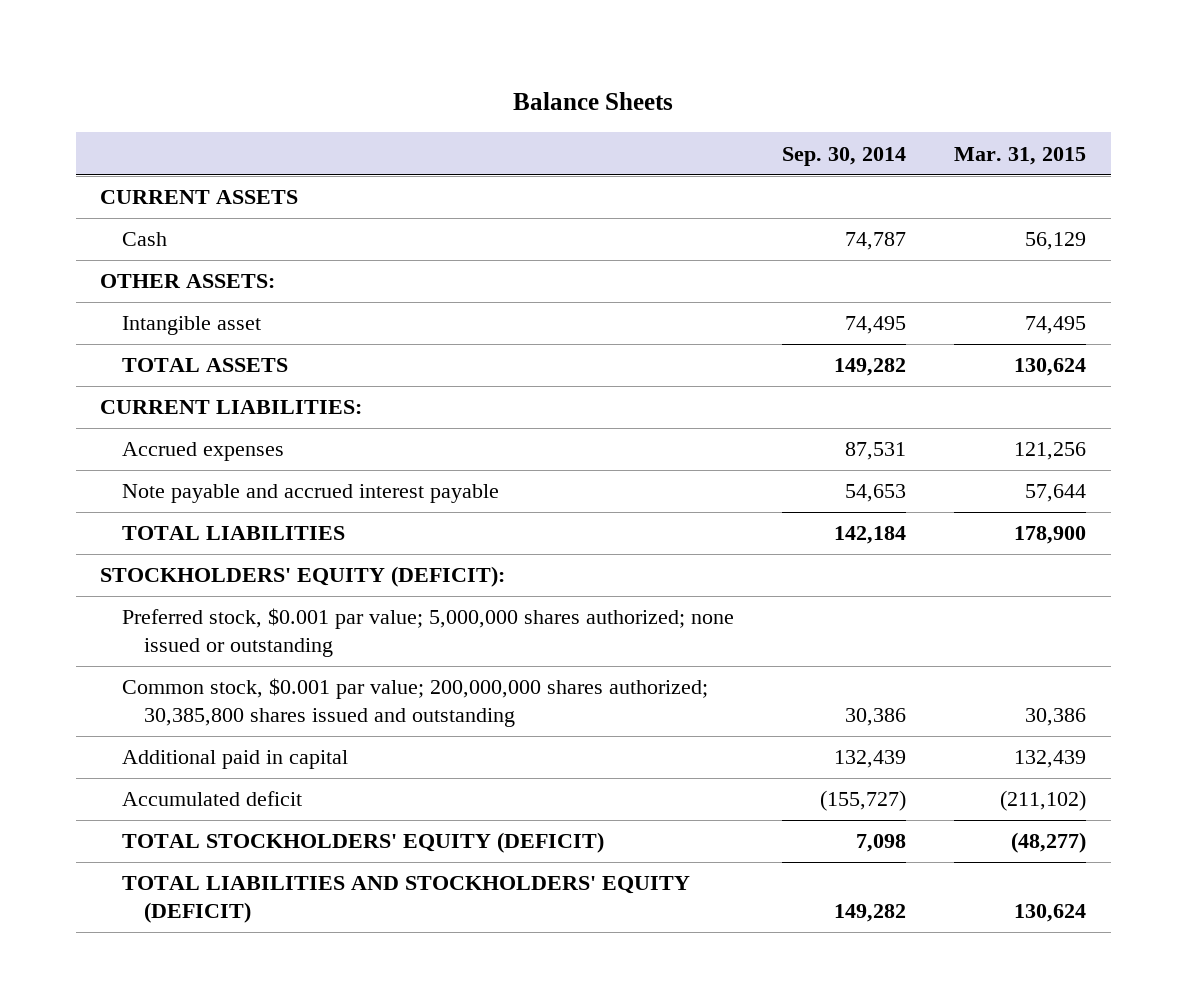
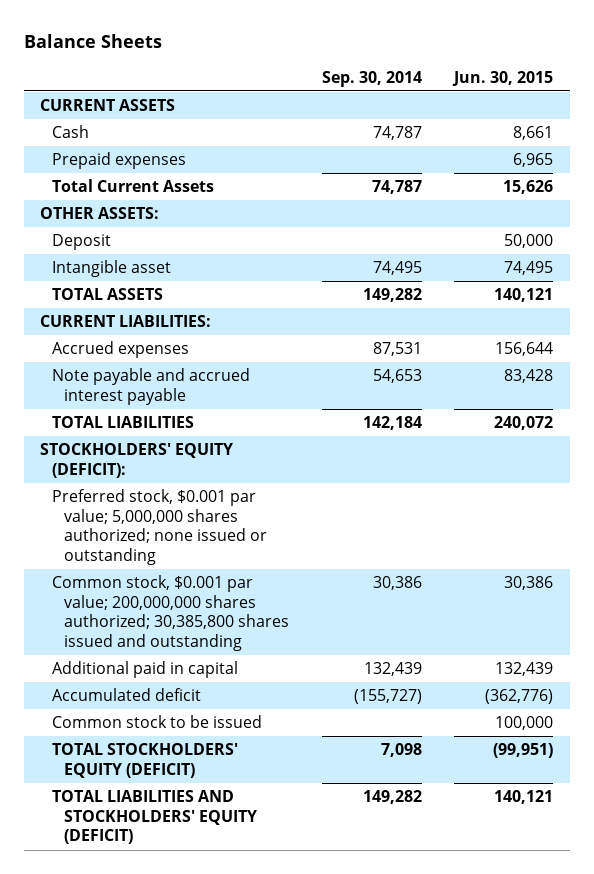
- | Sep. 30, 2014 | Mar. 31, 2015
+ | Sep. 30, 2014 | Jun. 30, 2015
+ Prepaid expenses | | 6,965
+ Total Current Assets | 74,787 | 15,626
+ Deposit | | 50,000
+ Common stock to be issued | | 100,000

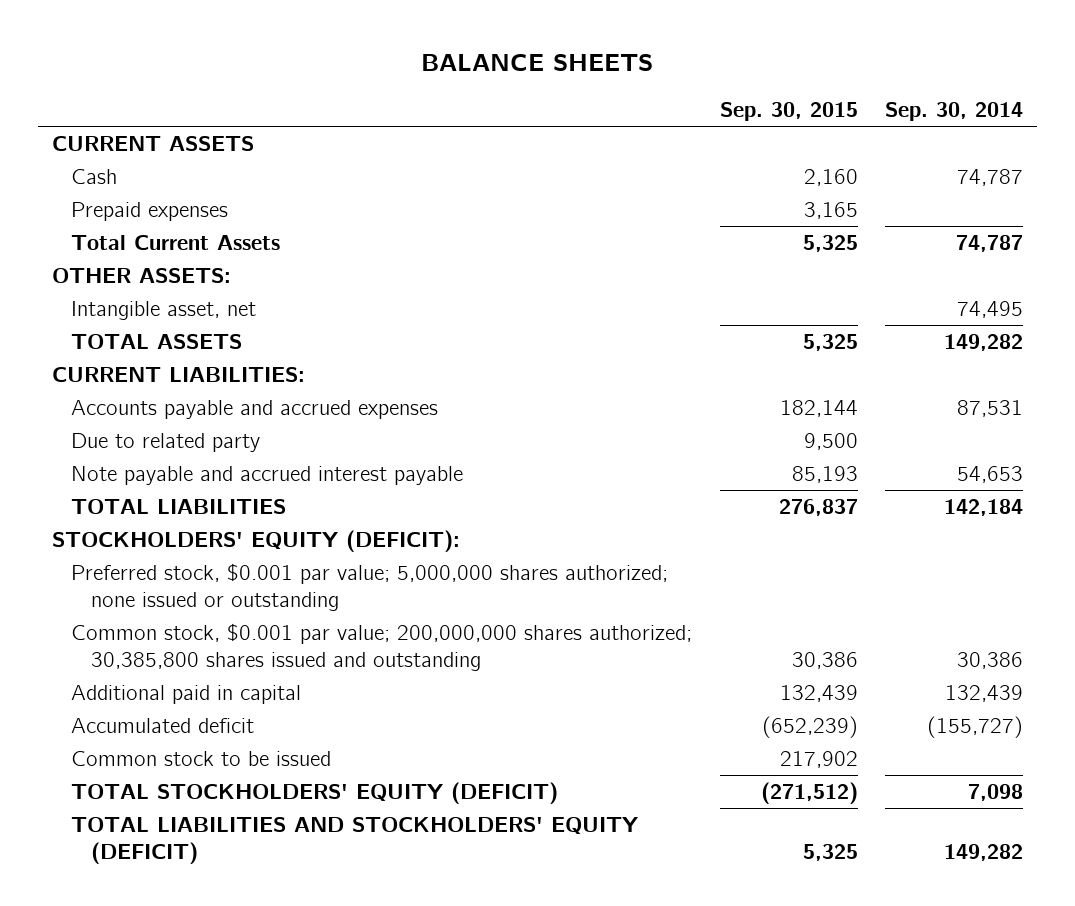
- Balance Sheets
+ BALANCE SHEETS
- | Sep. 30, 2014 | Jun. 30, 2015
+ | Sep. 30, 2015 | Sep. 30, 2014
- Deposit | | 50,000
- Intangible asset | 74,495 | 74,495
+ Intangible asset, net | | 74,495
- Accrued expenses | 87,531 | 156,644
+ Accounts payable and accrued expenses | 182,144 | 87,531
+ Due to related party | 9,500 |

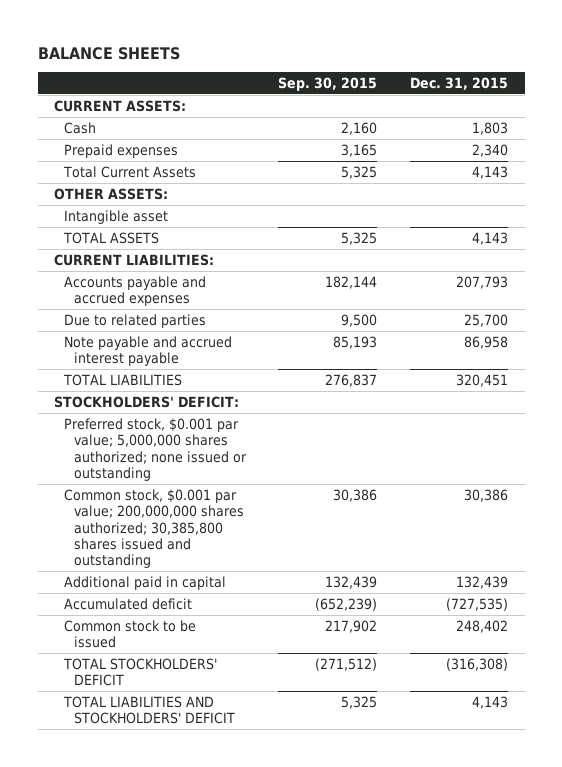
- | Sep. 30, 2015 | Sep. 30, 2014
+ | Sep. 30, 2015 | Dec. 31, 2015
- CURRENT ASSETS
+ CURRENT ASSETS:
- Intangible asset, net | | 74,495
+ Intangible asset
- Due to related party | 9,500 |
+ Due to related parties | 9,500 | 25,700
- STOCKHOLDERS' EQUITY (DEFICIT):
+ STOCKHOLDERS' DEFICIT:
- TOTAL STOCKHOLDERS' EQUITY (DEFICIT) | (271,512) | 7,098
- TOTAL LIABILITIES AND STOCKHOLDERS' EQUITY (DEFICIT) | 5,325 | 149,282
+ TOTAL STOCKHOLDERS' DEFICIT | (271,512) | (316,308)
+ TOTAL LIABILITIES AND STOCKHOLDERS' DEFICIT | 5,325 | 4,143

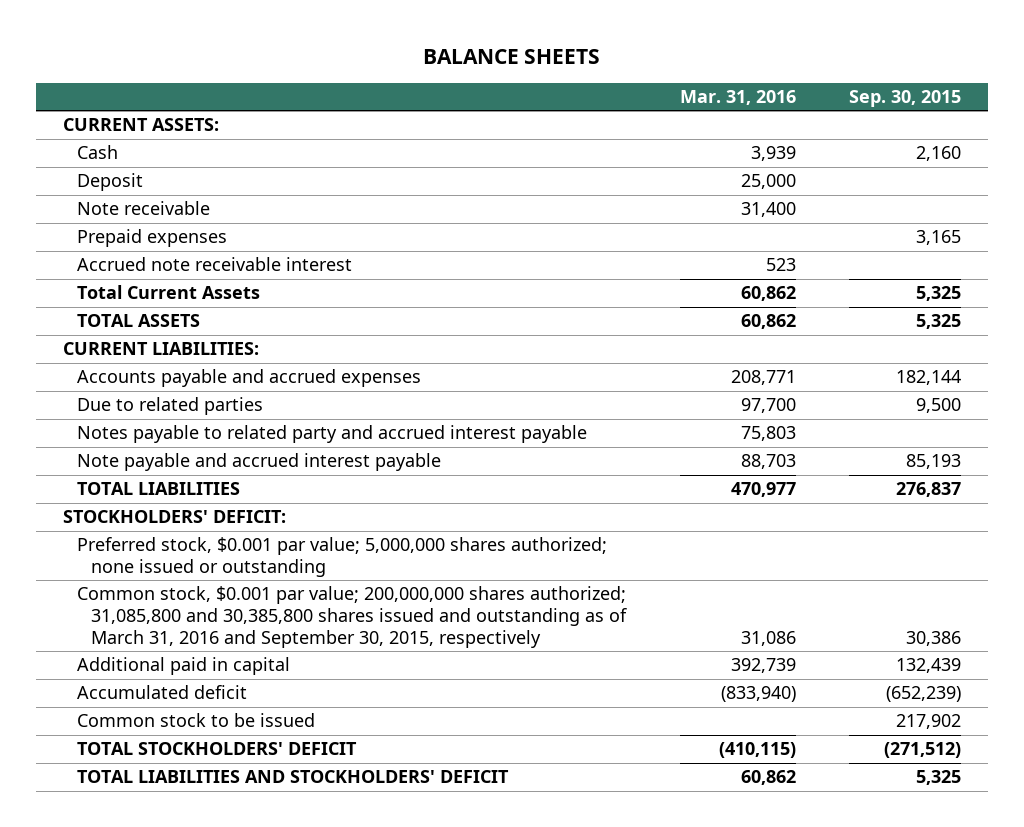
- | Sep. 30, 2015 | Dec. 31, 2015
+ | Mar. 31, 2016 | Sep. 30, 2015
+ Deposit | 25,000 |
+ Note receivable | 31,400 |
+ Accrued note receivable interest | 523 |
- OTHER ASSETS:
- Intangible asset
+ Notes payable to related party and accrued interest payable | 75,803 |
- Common stock, $0.001 par value; 200,000,000 shares authorized; 30,385,800 shares issued and outstanding | 30,386 | 30,386
+ Common stock, $0.001 par value; 200,000,000 shares authorized; 31,085,800 and 30,385,800 shares issued and outstanding as of March 31, 2016 and September 30, 2015, respectively | 31,086 | 30,386

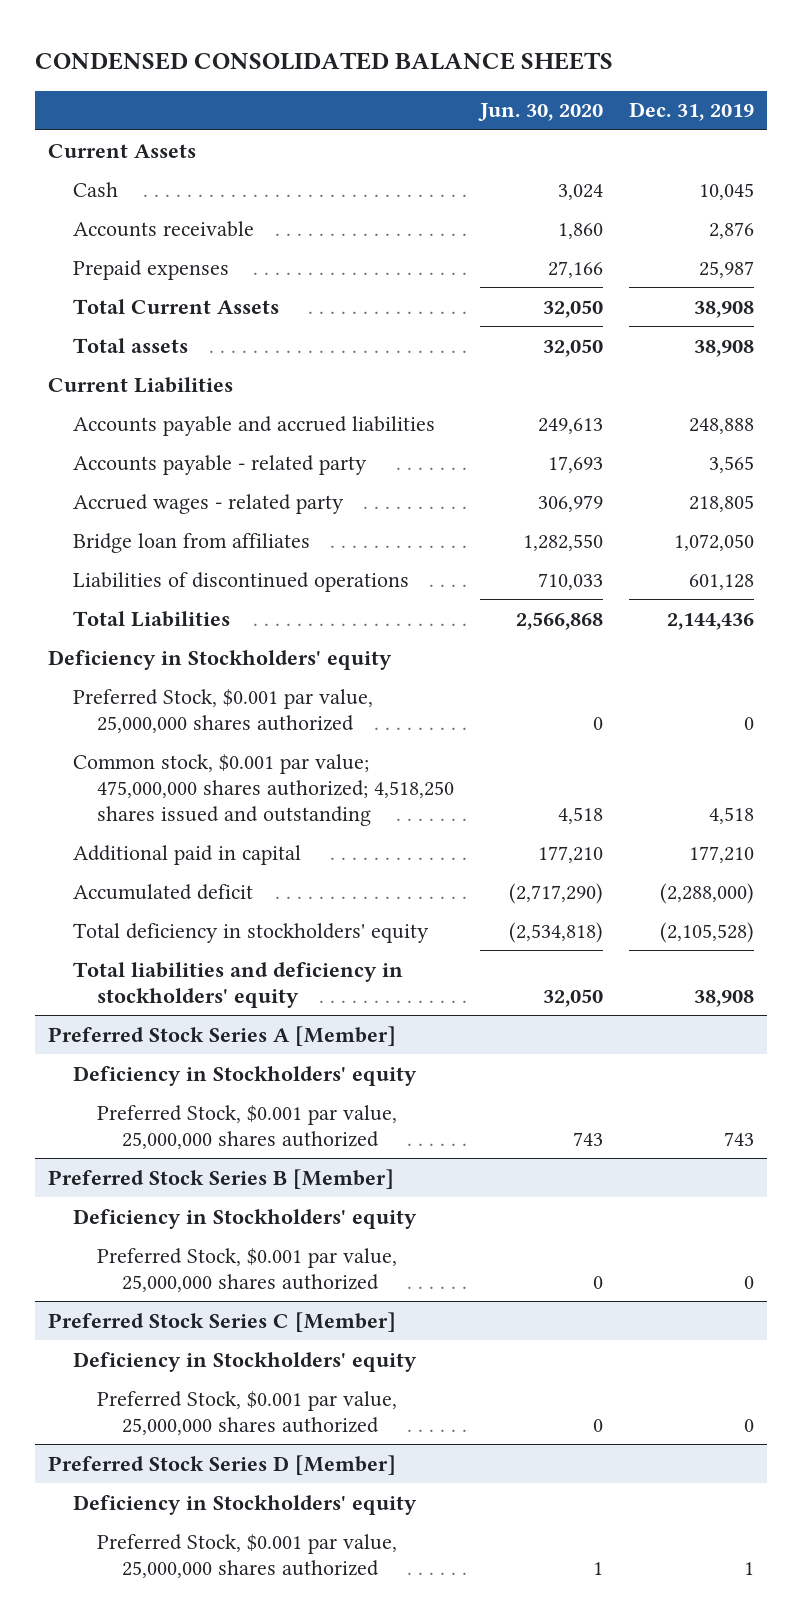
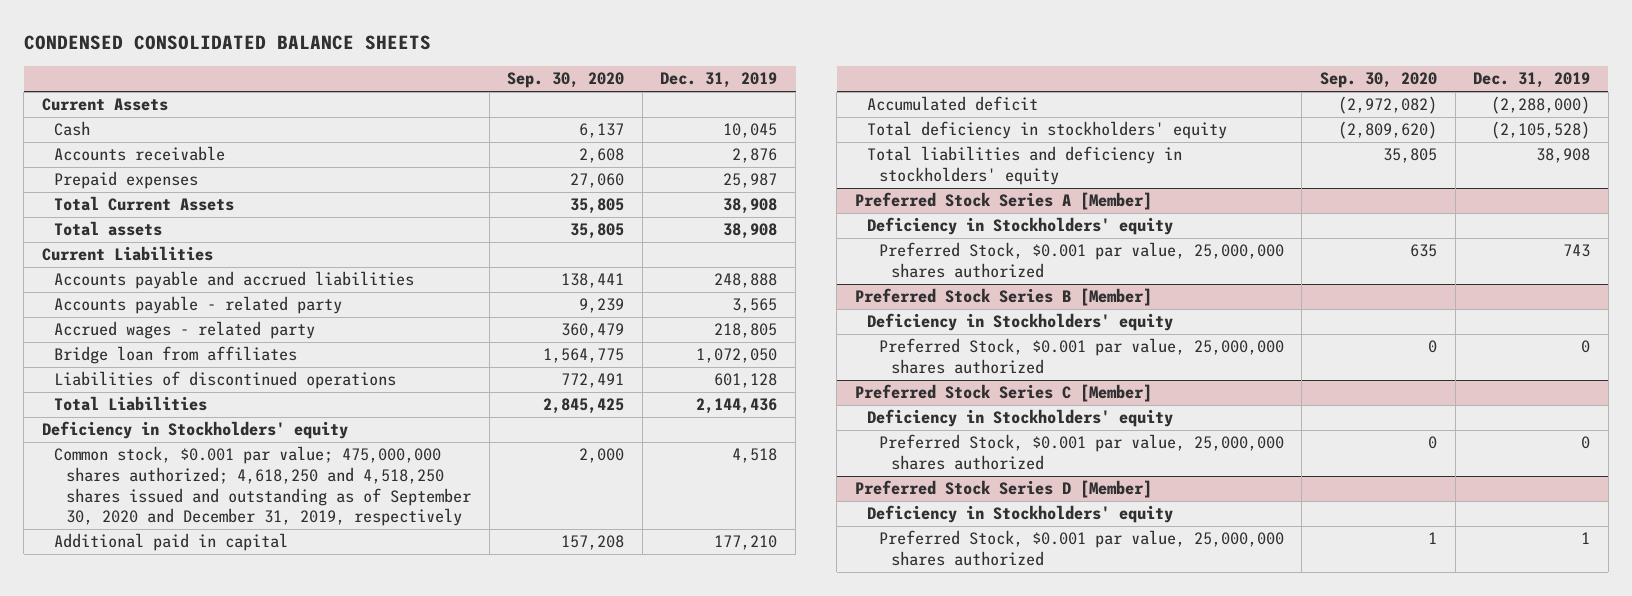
- | Jun. 30, 2020 | Dec. 31, 2019
+ | Sep. 30, 2020 | Dec. 31, 2019
- Preferred Stock, $0.001 par value, 25,000,000 shares authorized | 0 | 0
- Common stock, $0.001 par value; 475,000,000 shares authorized; 4,518,250 shares issued and outstanding | 4,518 | 4,518
+ Common stock, $0.001 par value; 475,000,000 shares authorized; 4,618,250 and 4,518,250 shares issued and outstanding as of September 30, 2020 and December 31, 2019, respectively | 2,000 | 4,518

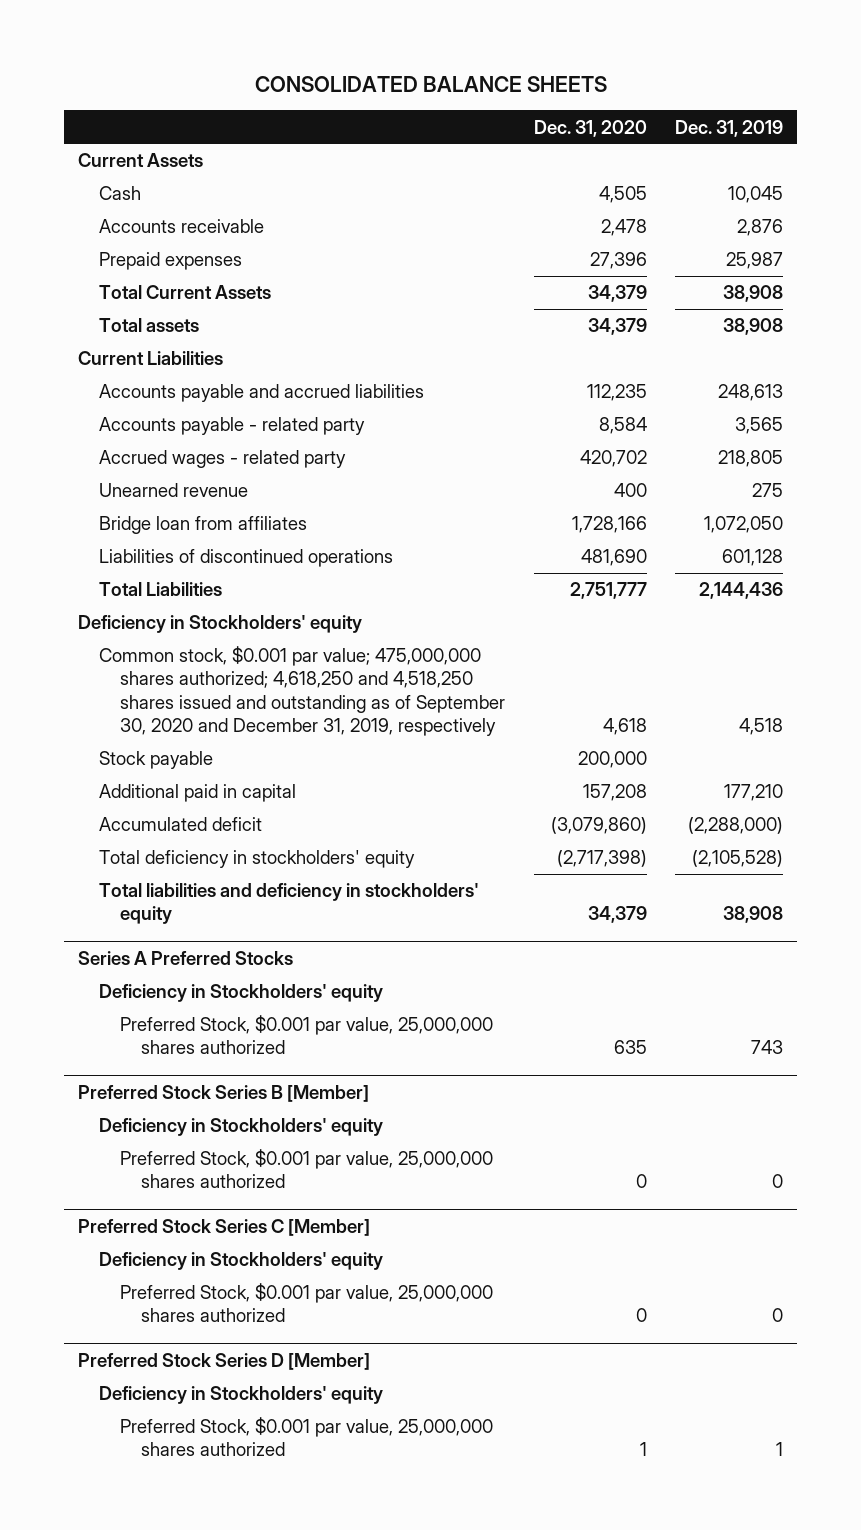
- CONDENSED CONSOLIDATED BALANCE SHEETS
+ CONSOLIDATED BALANCE SHEETS
- | Sep. 30, 2020 | Dec. 31, 2019
+ | Dec. 31, 2020 | Dec. 31, 2019
- Accounts payable and accrued liabilities | 138,441 | 248,888
+ Accounts payable and accrued liabilities | 112,235 | 248,613
+ Unearned revenue | 400 | 275
+ Stock payable | 200,000 |
- Preferred Stock Series A [Member]
+ Series A Preferred Stocks

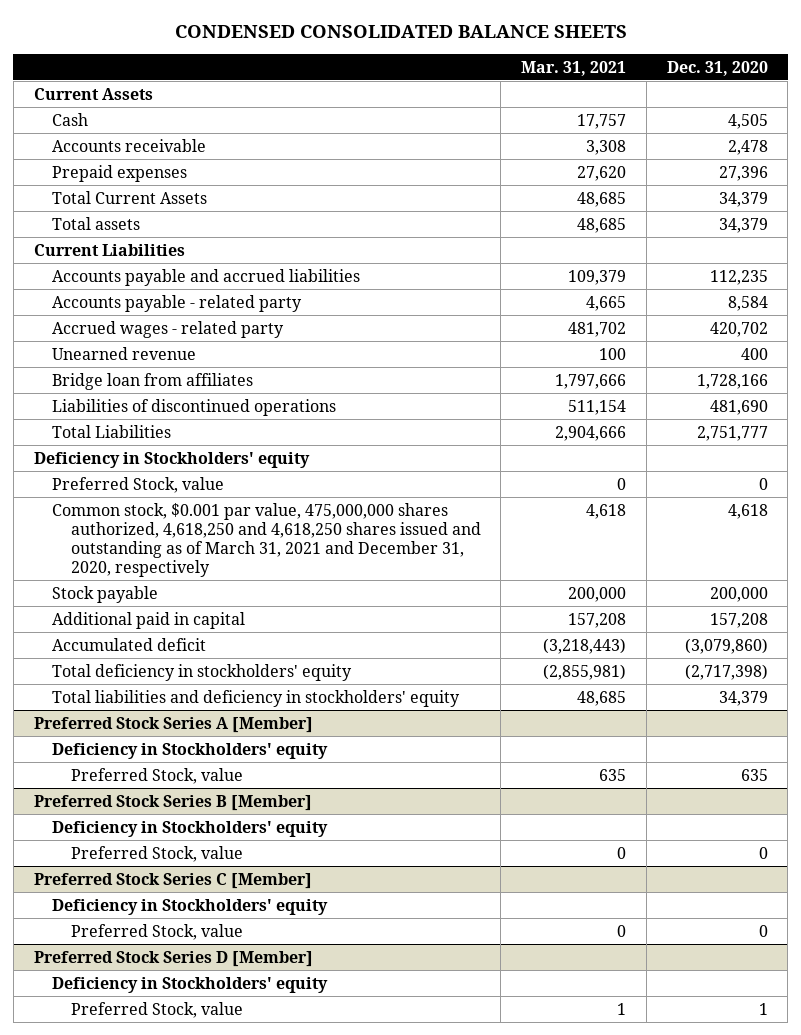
- CONSOLIDATED BALANCE SHEETS
+ CONDENSED CONSOLIDATED BALANCE SHEETS
- | Dec. 31, 2020 | Dec. 31, 2019
+ | Mar. 31, 2021 | Dec. 31, 2020
- Common stock, $0.001 par value; 475,000,000 shares authorized; 4,618,250 and 4,518,250 shares issued and outstanding as of September 30, 2020 and December 31, 2019, respectively | 4,618 | 4,518
+ Preferred Stock, value | 0 | 0
+ Common stock, $0.001 par value, 475,000,000 shares authorized, 4,618,250 and 4,618,250 shares issued and outstanding as of March 31, 2021 and December 31, 2020, respectively | 4,618 | 4,618
- Series A Preferred Stocks
+ Preferred Stock Series A [Member]
- Preferred Stock, $0.001 par value, 25,000,000 shares authorized | 635 | 743
+ Preferred Stock, value | 635 | 635
@ Preferred Stock Series B [Member]
- Preferred Stock, $0.001 par value, 25,000,000 shares authorized | 0 | 0
+ Preferred Stock, value | 0 | 0
@ Preferred Stock Series C [Member]
- Preferred Stock, $0.001 par value, 25,000,000 shares authorized | 0 | 0
+ Preferred Stock, value | 0 | 0
@ Preferred Stock Series D [Member]
- Preferred Stock, $0.001 par value, 25,000,000 shares authorized | 1 | 1
+ Preferred Stock, value | 1 | 1

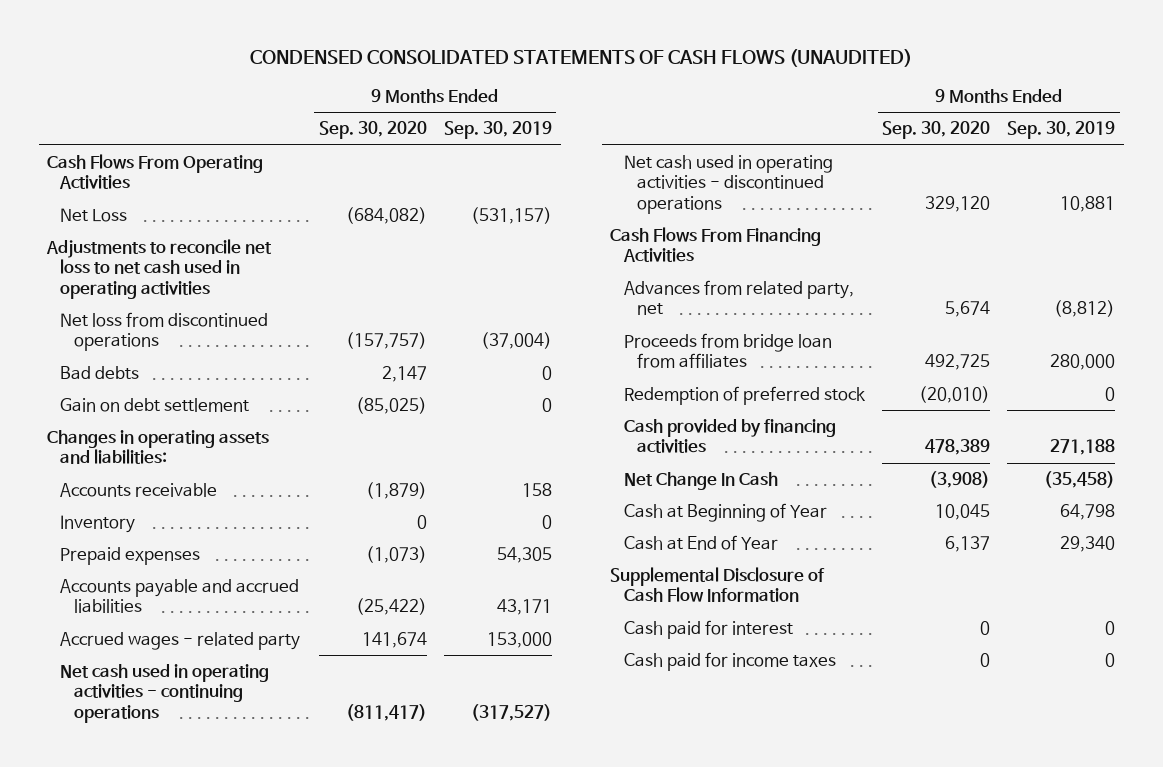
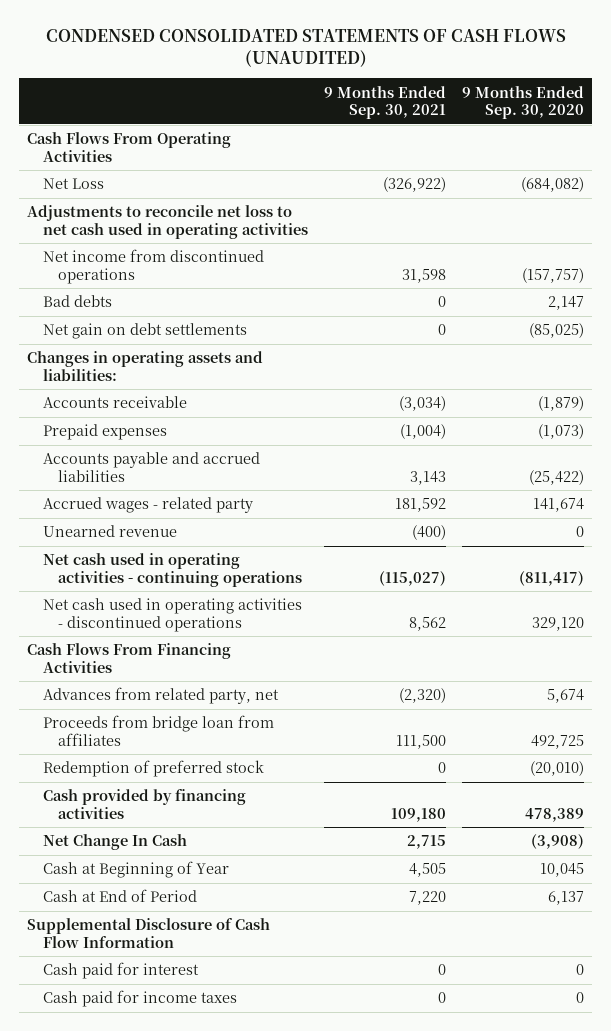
- | 9 Months Ended Sep. 30, 2020 | 9 Months Ended Sep. 30, 2019
+ | 9 Months Ended Sep. 30, 2021 | 9 Months Ended Sep. 30, 2020
- Net loss from discontinued operations | (157,757) | (37,004)
+ Net income from discontinued operations | 31,598 | (157,757)
- Gain on debt settlement | (85,025) | 0
+ Net gain on debt settlements | 0 | (85,025)
- Inventory | 0 | 0
+ Unearned revenue | (400) | 0
- Cash at End of Year | 6,137 | 29,340
+ Cash at End of Period | 7,220 | 6,137

